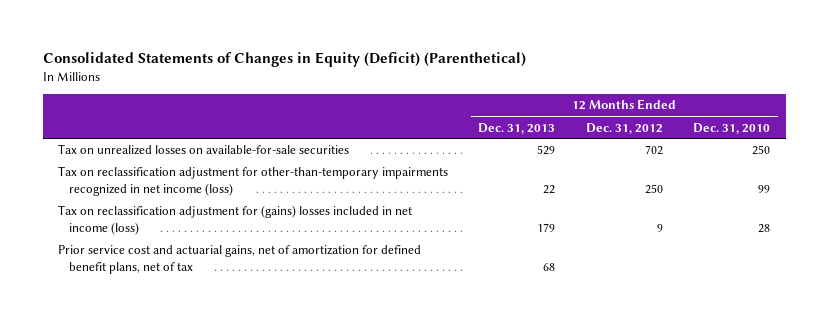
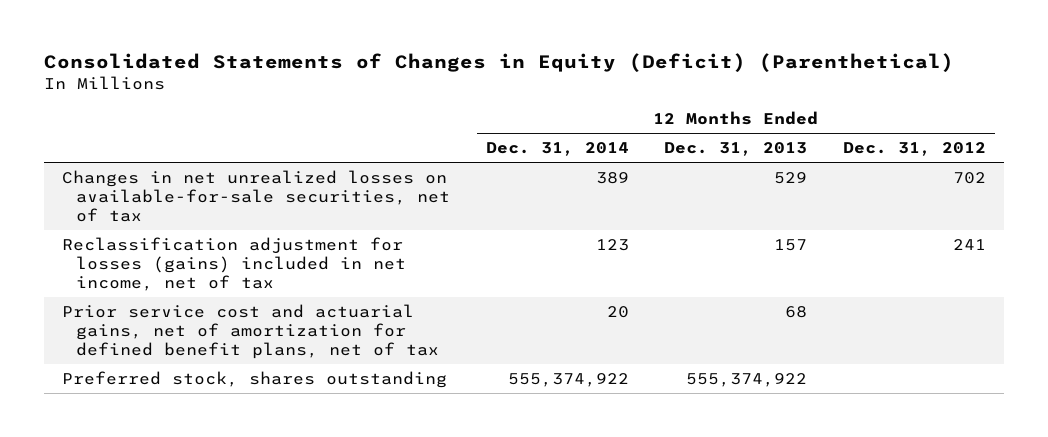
- | 12 Months Ended Dec. 31, 2013 | 12 Months Ended Dec. 31, 2012 | 12 Months Ended Dec. 31, 2010
+ | 12 Months Ended Dec. 31, 2014 | 12 Months Ended Dec. 31, 2013 | 12 Months Ended Dec. 31, 2012
- Tax on unrealized losses on available-for-sale securities | 529 | 702 | 250
- Tax on reclassification adjustment for other-than-temporary impairments recognized in net income (loss) | 22 | 250 | 99
- Tax on reclassification adjustment for (gains) losses included in net income (loss) | 179 | 9 | 28
+ Changes in net unrealized losses on available-for-sale securities, net of tax | 389 | 529 | 702
+ Reclassification adjustment for losses (gains) included in net income, net of tax | 123 | 157 | 241
+ Preferred stock, shares outstanding | 555,374,922 | 555,374,922 |

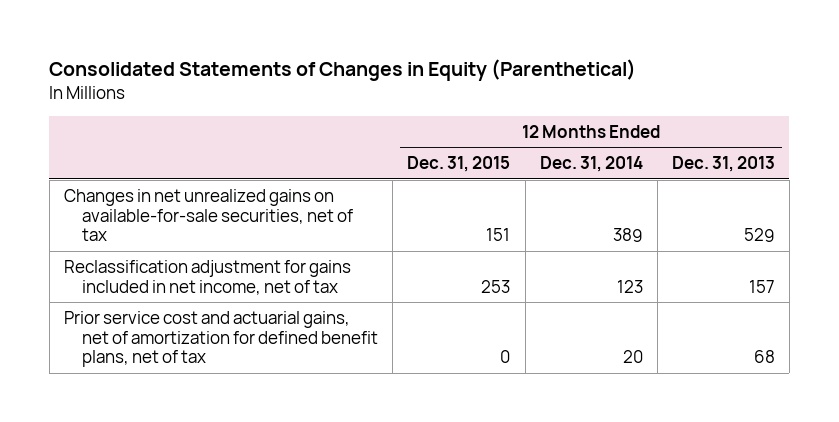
- Consolidated Statements of Changes in Equity (Deficit) (Parenthetical)
+ Consolidated Statements of Changes in Equity (Parenthetical)
- | 12 Months Ended Dec. 31, 2014 | 12 Months Ended Dec. 31, 2013 | 12 Months Ended Dec. 31, 2012
+ | 12 Months Ended Dec. 31, 2015 | 12 Months Ended Dec. 31, 2014 | 12 Months Ended Dec. 31, 2013
- Changes in net unrealized losses on available-for-sale securities, net of tax | 389 | 529 | 702
- Reclassification adjustment for losses (gains) included in net income, net of tax | 123 | 157 | 241
+ Changes in net unrealized gains on available-for-sale securities, net of tax | 151 | 389 | 529
+ Reclassification adjustment for gains included in net income, net of tax | 253 | 123 | 157
- Preferred stock, shares outstanding | 555,374,922 | 555,374,922 |

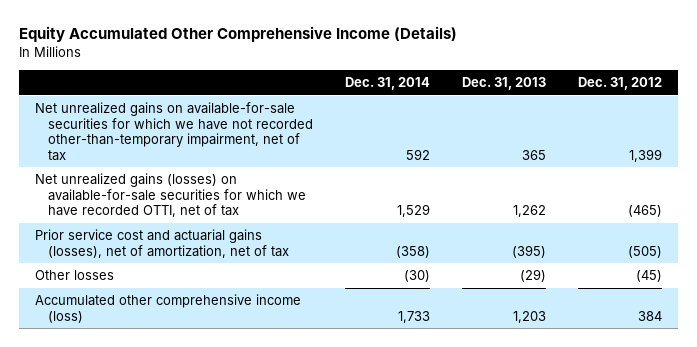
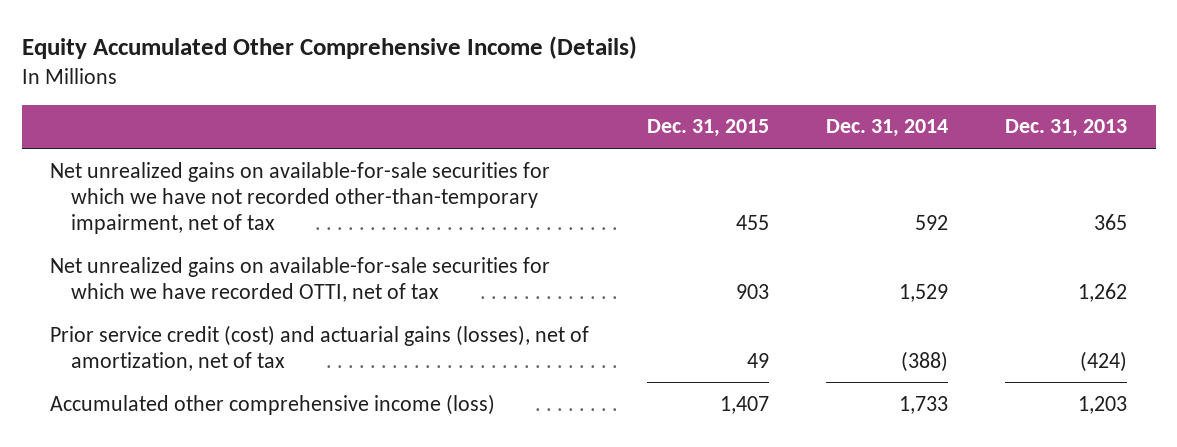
- | Dec. 31, 2014 | Dec. 31, 2013 | Dec. 31, 2012
+ | Dec. 31, 2015 | Dec. 31, 2014 | Dec. 31, 2013
- Net unrealized gains (losses) on available-for-sale securities for which we have recorded OTTI, net of tax | 1,529 | 1,262 | (465)
- Prior service cost and actuarial gains (losses), net of amortization, net of tax | (358) | (395) | (505)
- Other losses | (30) | (29) | (45)
+ Net unrealized gains on available-for-sale securities for which we have recorded OTTI, net of tax | 903 | 1,529 | 1,262
+ Prior service credit (cost) and actuarial gains (losses), net of amortization, net of tax | 49 | (388) | (424)

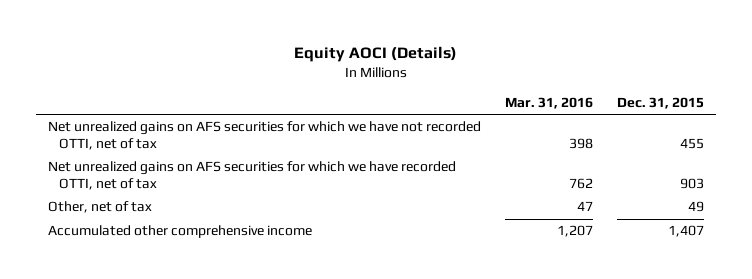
- Equity Accumulated Other Comprehensive Income (Details)
+ Equity AOCI (Details)
- | Dec. 31, 2015 | Dec. 31, 2014 | Dec. 31, 2013
+ | Mar. 31, 2016 | Dec. 31, 2015
- Net unrealized gains on available-for-sale securities for which we have not recorded other-than-temporary impairment, net of tax | 455 | 592 | 365
- Net unrealized gains on available-for-sale securities for which we have recorded OTTI, net of tax | 903 | 1,529 | 1,262
- Prior service credit (cost) and actuarial gains (losses), net of amortization, net of tax | 49 | (388) | (424)
- Accumulated other comprehensive income (loss) | 1,407 | 1,733 | 1,203
+ Net unrealized gains on AFS securities for which we have not recorded OTTI, net of tax | 398 | 455
+ Net unrealized gains on AFS securities for which we have recorded OTTI, net of tax | 762 | 903
+ Other, net of tax | 47 | 49
+ Accumulated other comprehensive income | 1,207 | 1,407

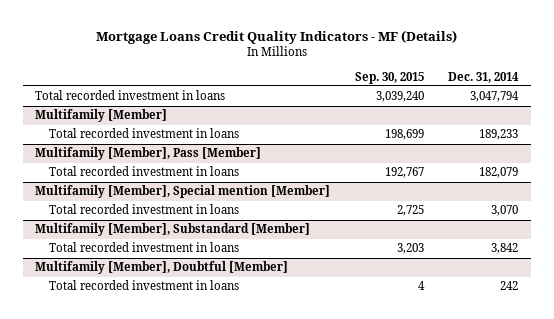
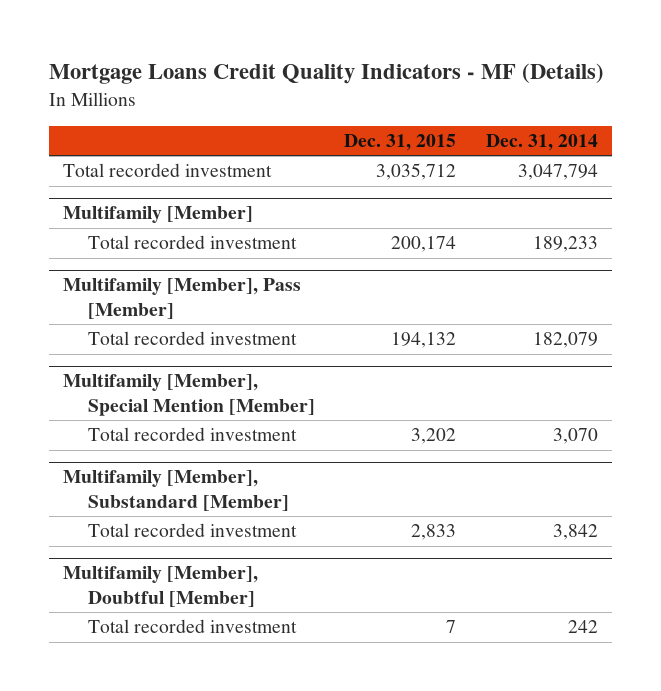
- | Sep. 30, 2015 | Dec. 31, 2014
+ | Dec. 31, 2015 | Dec. 31, 2014
- Total recorded investment in loans | 3,039,240 | 3,047,794
+ Total recorded investment | 3,035,712 | 3,047,794
@ Multifamily [Member]
- Total recorded investment in loans | 198,699 | 189,233
+ Total recorded investment | 200,174 | 189,233
@ Multifamily [Member], Pass [Member]
- Total recorded investment in loans | 192,767 | 182,079
- Multifamily [Member], Special mention [Member]
- Total recorded investment in loans | 2,725 | 3,070
@ Multifamily [Member], Pass [Member]
+ Total recorded investment | 194,132 | 182,079
+ Multifamily [Member], Special Mention [Member]
+ Total recorded investment | 3,202 | 3,070
@ Multifamily [Member], Substandard [Member]
- Total recorded investment in loans | 3,203 | 3,842
+ Total recorded investment | 2,833 | 3,842
@ Multifamily [Member], Doubtful [Member]
- Total recorded investment in loans | 4 | 242
+ Total recorded investment | 7 | 242

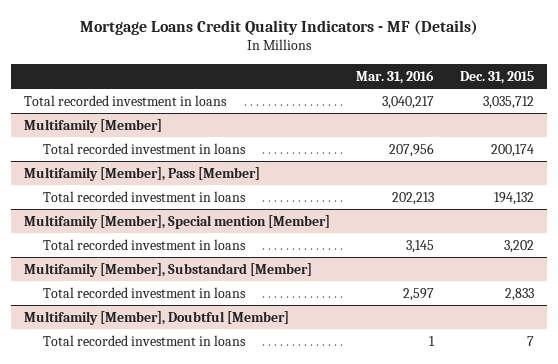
- | Dec. 31, 2015 | Dec. 31, 2014
+ | Mar. 31, 2016 | Dec. 31, 2015
- Total recorded investment | 3,035,712 | 3,047,794
+ Total recorded investment in loans | 3,040,217 | 3,035,712
@ Multifamily [Member]
- Total recorded investment | 200,174 | 189,233
+ Total recorded investment in loans | 207,956 | 200,174
@ Multifamily [Member], Pass [Member]
- Total recorded investment | 194,132 | 182,079
- Multifamily [Member], Special Mention [Member]
- Total recorded investment | 3,202 | 3,070
@ Multifamily [Member], Pass [Member]
+ Total recorded investment in loans | 202,213 | 194,132
+ Multifamily [Member], Special mention [Member]
+ Total recorded investment in loans | 3,145 | 3,202
@ Multifamily [Member], Substandard [Member]
- Total recorded investment | 2,833 | 3,842
+ Total recorded investment in loans | 2,597 | 2,833
@ Multifamily [Member], Doubtful [Member]
- Total recorded investment | 7 | 242
+ Total recorded investment in loans | 1 | 7

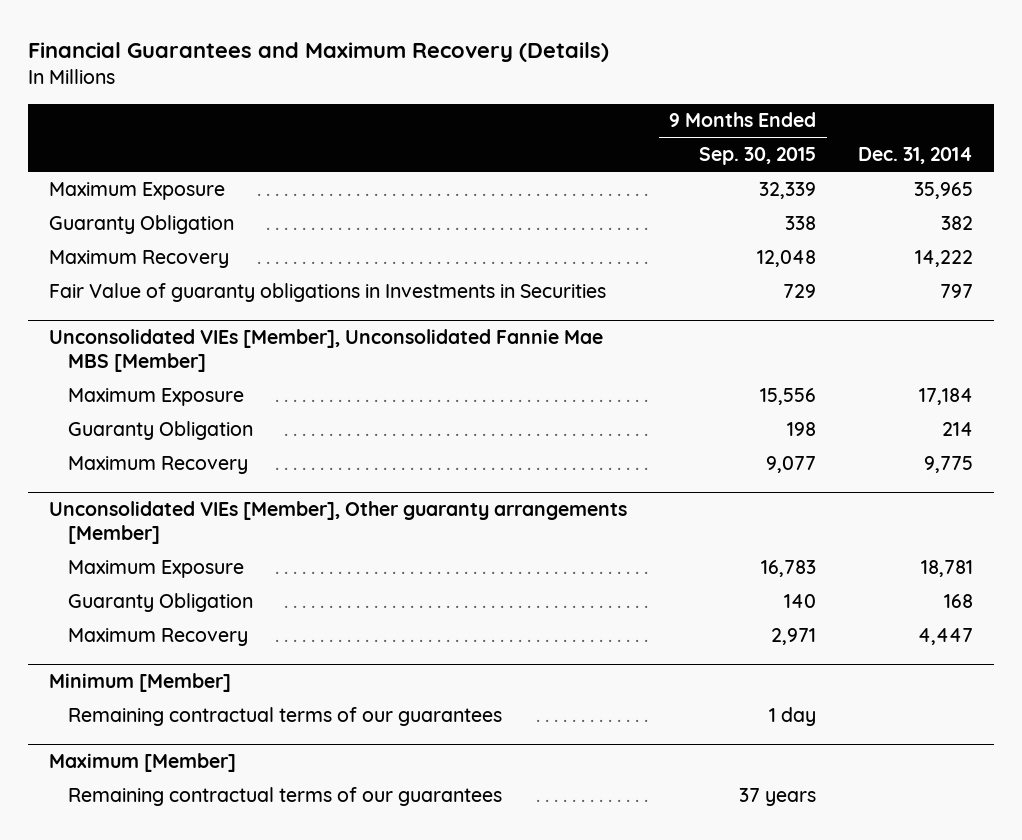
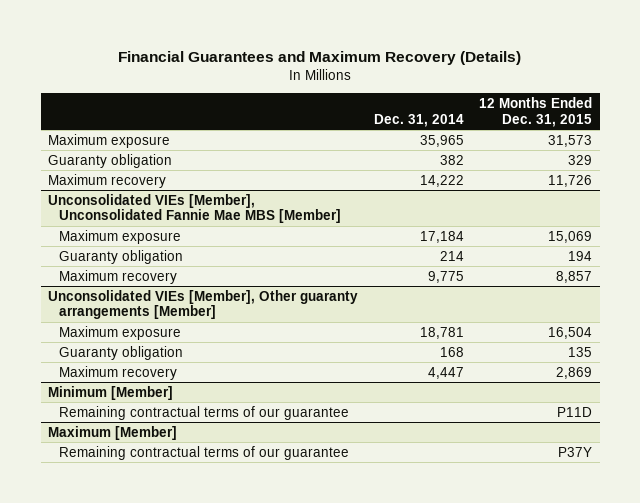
- | 9 Months Ended Sep. 30, 2015 | Dec. 31, 2014
+ | Dec. 31, 2014 | 12 Months Ended Dec. 31, 2015
- Maximum Exposure | 32,339 | 35,965
- Guaranty Obligation | 338 | 382
- Maximum Recovery | 12,048 | 14,222
- Fair Value of guaranty obligations in Investments in Securities | 729 | 797
+ Maximum exposure | 35,965 | 31,573
+ Guaranty obligation | 382 | 329
+ Maximum recovery | 14,222 | 11,726
@ Unconsolidated VIEs [Member], Unconsolidated Fannie Mae MBS [Member]
- Maximum Exposure | 15,556 | 17,184
- Guaranty Obligation | 198 | 214
- Maximum Recovery | 9,077 | 9,775
+ Maximum exposure | 17,184 | 15,069
+ Guaranty obligation | 214 | 194
+ Maximum recovery | 9,775 | 8,857
@ Unconsolidated VIEs [Member], Other guaranty arrangements [Member]
- Maximum Exposure | 16,783 | 18,781
- Guaranty Obligation | 140 | 168
- Maximum Recovery | 2,971 | 4,447
+ Maximum exposure | 18,781 | 16,504
+ Guaranty obligation | 168 | 135
+ Maximum recovery | 4,447 | 2,869
@ Minimum [Member]
- Remaining contractual terms of our guarantees | 1 day |
+ Remaining contractual terms of our guarantee | | P11D
@ Maximum [Member]
- Remaining contractual terms of our guarantees | 37 years |
+ Remaining contractual terms of our guarantee | | P37Y

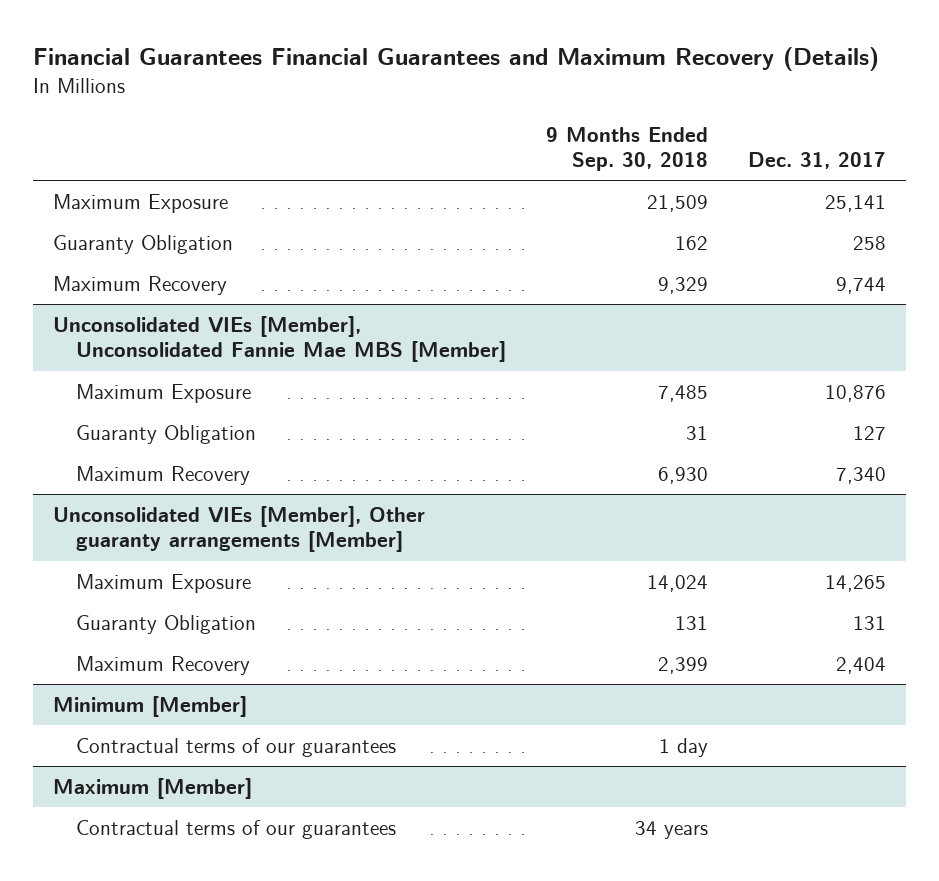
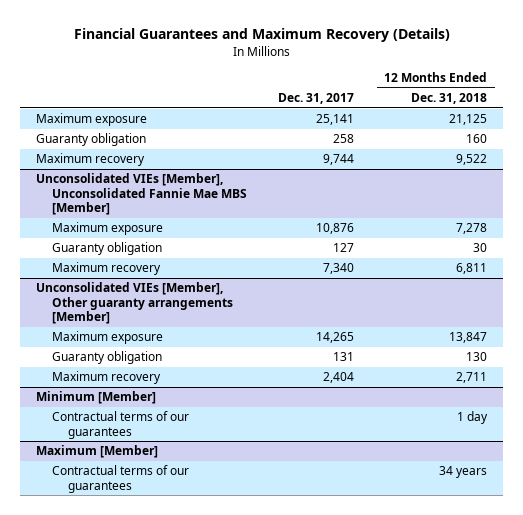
- Financial Guarantees Financial Guarantees and Maximum Recovery (Details)
+ Financial Guarantees and Maximum Recovery (Details)
- | 9 Months Ended Sep. 30, 2018 | Dec. 31, 2017
+ | Dec. 31, 2017 | 12 Months Ended Dec. 31, 2018
- Maximum Exposure | 21,509 | 25,141
- Guaranty Obligation | 162 | 258
- Maximum Recovery | 9,329 | 9,744
+ Maximum exposure | 25,141 | 21,125
+ Guaranty obligation | 258 | 160
+ Maximum recovery | 9,744 | 9,522
@ Unconsolidated VIEs [Member], Unconsolidated Fannie Mae MBS [Member]
- Maximum Exposure | 7,485 | 10,876
- Guaranty Obligation | 31 | 127
- Maximum Recovery | 6,930 | 7,340
+ Maximum exposure | 10,876 | 7,278
+ Guaranty obligation | 127 | 30
+ Maximum recovery | 7,340 | 6,811
@ Unconsolidated VIEs [Member], Other guaranty arrangements [Member]
- Maximum Exposure | 14,024 | 14,265
- Guaranty Obligation | 131 | 131
- Maximum Recovery | 2,399 | 2,404
+ Maximum exposure | 14,265 | 13,847
+ Guaranty obligation | 131 | 130
+ Maximum recovery | 2,404 | 2,711

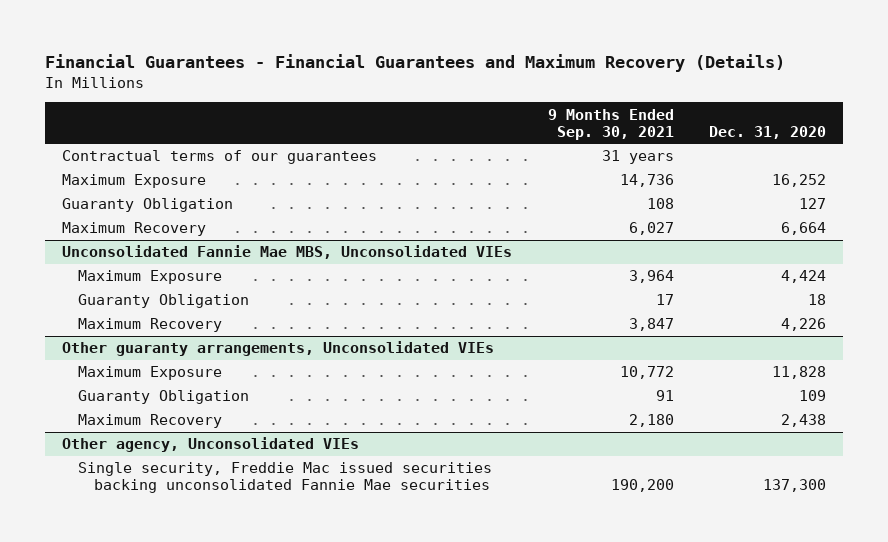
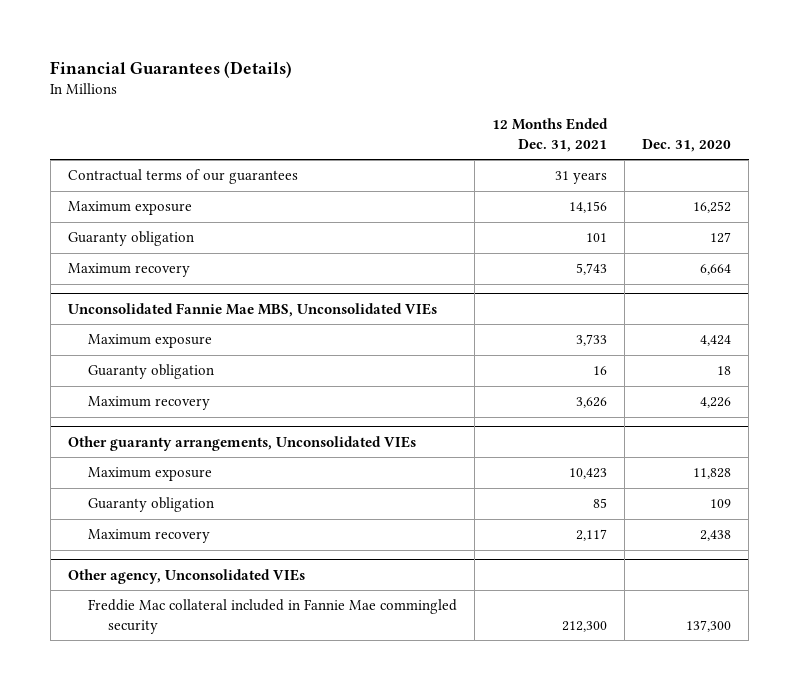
- Financial Guarantees - Financial Guarantees and Maximum Recovery (Details)
+ Financial Guarantees (Details)
- | 9 Months Ended Sep. 30, 2021 | Dec. 31, 2020
+ | 12 Months Ended Dec. 31, 2021 | Dec. 31, 2020
- Maximum Exposure | 14,736 | 16,252
- Guaranty Obligation | 108 | 127
- Maximum Recovery | 6,027 | 6,664
+ Maximum exposure | 14,156 | 16,252
+ Guaranty obligation | 101 | 127
+ Maximum recovery | 5,743 | 6,664
@ Unconsolidated Fannie Mae MBS, Unconsolidated VIEs
- Maximum Exposure | 3,964 | 4,424
- Guaranty Obligation | 17 | 18
- Maximum Recovery | 3,847 | 4,226
+ Maximum exposure | 3,733 | 4,424
+ Guaranty obligation | 16 | 18
+ Maximum recovery | 3,626 | 4,226
@ Other guaranty arrangements, Unconsolidated VIEs
- Maximum Exposure | 10,772 | 11,828
- Guaranty Obligation | 91 | 109
- Maximum Recovery | 2,180 | 2,438
+ Maximum exposure | 10,423 | 11,828
+ Guaranty obligation | 85 | 109
+ Maximum recovery | 2,117 | 2,438
@ Other agency, Unconsolidated VIEs
- Single security, Freddie Mac issued securities backing unconsolidated Fannie Mae securities | 190,200 | 137,300
+ Freddie Mac collateral included in Fannie Mae commingled security | 212,300 | 137,300

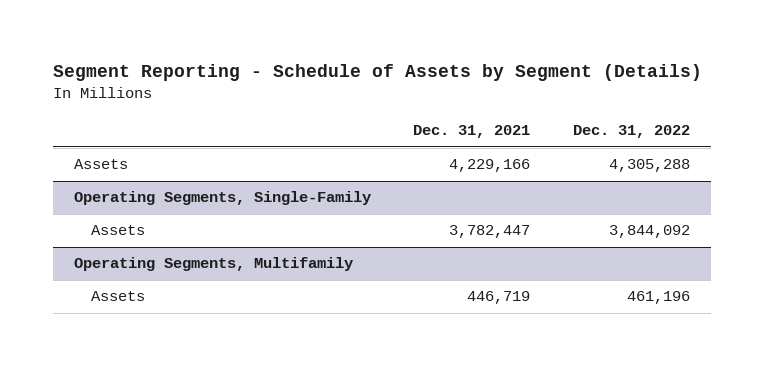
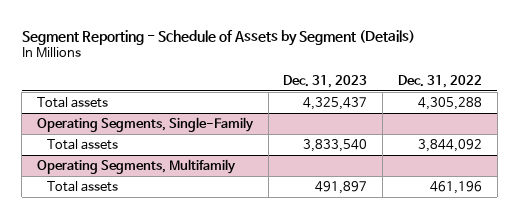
- | Dec. 31, 2021 | Dec. 31, 2022
+ | Dec. 31, 2023 | Dec. 31, 2022
- Assets | 4,229,166 | 4,305,288
+ Total assets | 4,325,437 | 4,305,288
@ Operating Segments, Single-Family
- Assets | 3,782,447 | 3,844,092
+ Total assets | 3,833,540 | 3,844,092
@ Operating Segments, Multifamily
- Assets | 446,719 | 461,196
+ Total assets | 491,897 | 461,196

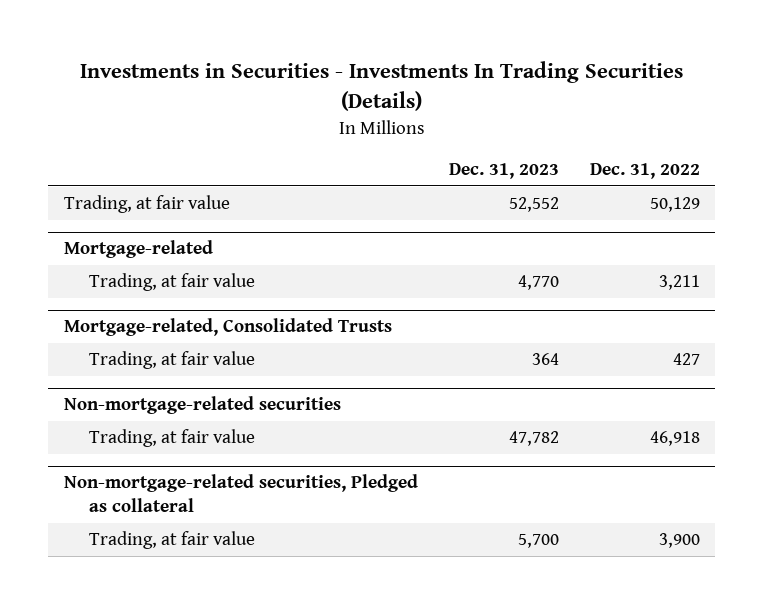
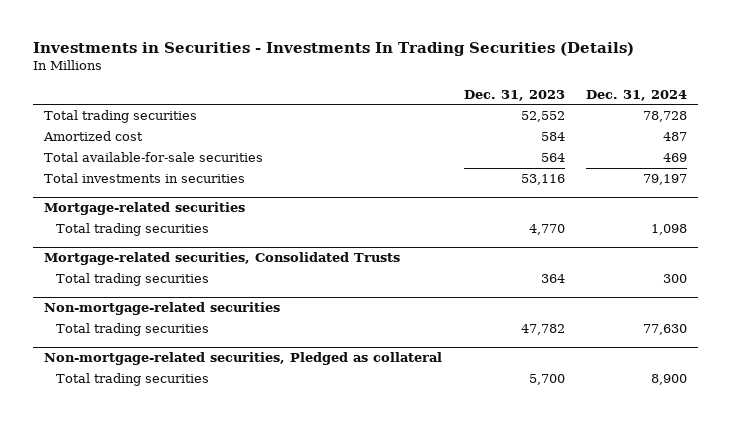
- | Dec. 31, 2023 | Dec. 31, 2022
+ | Dec. 31, 2023 | Dec. 31, 2024
- Trading, at fair value | 52,552 | 50,129
- Mortgage-related
- Trading, at fair value | 4,770 | 3,211
- Mortgage-related, Consolidated Trusts
- Trading, at fair value | 364 | 427
+ Total trading securities | 52,552 | 78,728
+ Amortized cost | 584 | 487
+ Total available-for-sale securities | 564 | 469
+ Total investments in securities | 53,116 | 79,197
+ Mortgage-related securities
+ Total trading securities | 4,770 | 1,098
+ Mortgage-related securities, Consolidated Trusts
+ Total trading securities | 364 | 300
@ Non-mortgage-related securities
- Trading, at fair value | 47,782 | 46,918
+ Total trading securities | 47,782 | 77,630
@ Non-mortgage-related securities, Pledged as collateral
- Trading, at fair value | 5,700 | 3,900
+ Total trading securities | 5,700 | 8,900

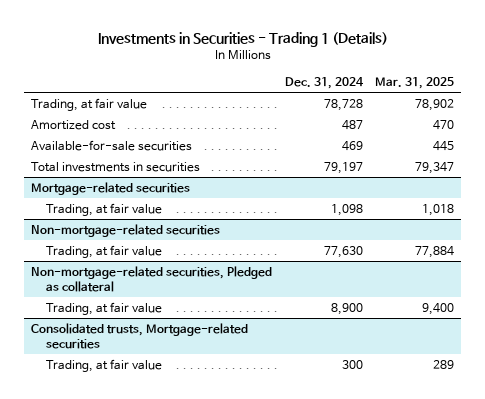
- Investments in Securities - Investments In Trading Securities (Details)
+ Investments in Securities - Trading 1 (Details)
- | Dec. 31, 2023 | Dec. 31, 2024
+ | Dec. 31, 2024 | Mar. 31, 2025
- Total trading securities | 52,552 | 78,728
+ Trading, at fair value | 78,728 | 78,902
- Total available-for-sale securities | 564 | 469
+ Available-for-sale securities | 469 | 445
@ Mortgage-related securities
- Total trading securities | 4,770 | 1,098
- Mortgage-related securities, Consolidated Trusts
- Total trading securities | 364 | 300
@ Mortgage-related securities
+ Trading, at fair value | 1,098 | 1,018
@ Non-mortgage-related securities
- Total trading securities | 47,782 | 77,630
+ Trading, at fair value | 77,630 | 77,884
@ Non-mortgage-related securities, Pledged as collateral
- Total trading securities | 5,700 | 8,900
+ Trading, at fair value | 8,900 | 9,400
+ Consolidated trusts, Mortgage-related securities
+ Trading, at fair value | 300 | 289

